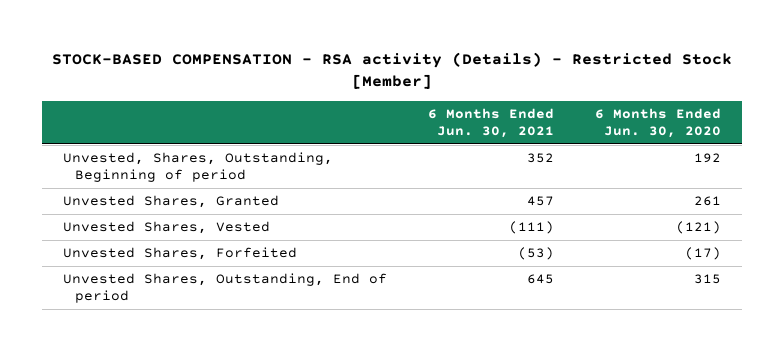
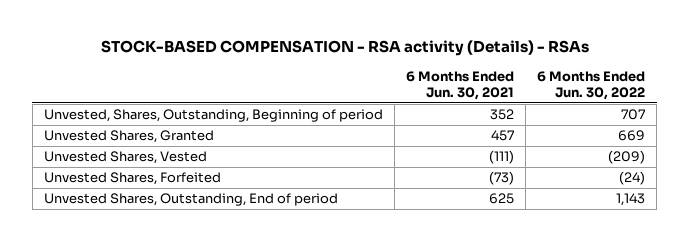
- STOCK-BASED COMPENSATION - RSA activity (Details) - Restricted Stock [Member]
+ STOCK-BASED COMPENSATION - RSA activity (Details) - RSAs
- | 6 Months Ended Jun. 30, 2021 | 6 Months Ended Jun. 30, 2020
+ | 6 Months Ended Jun. 30, 2021 | 6 Months Ended Jun. 30, 2022
- Unvested Shares, Forfeited | (53) | (17)
- Unvested Shares, Outstanding, End of period | 645 | 315
+ Unvested Shares, Forfeited | (73) | (24)
+ Unvested Shares, Outstanding, End of period | 625 | 1,143

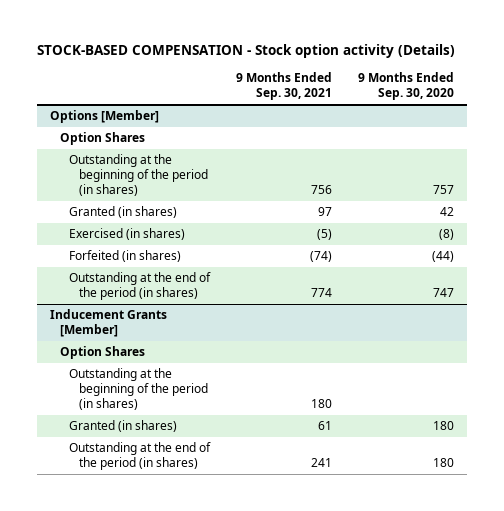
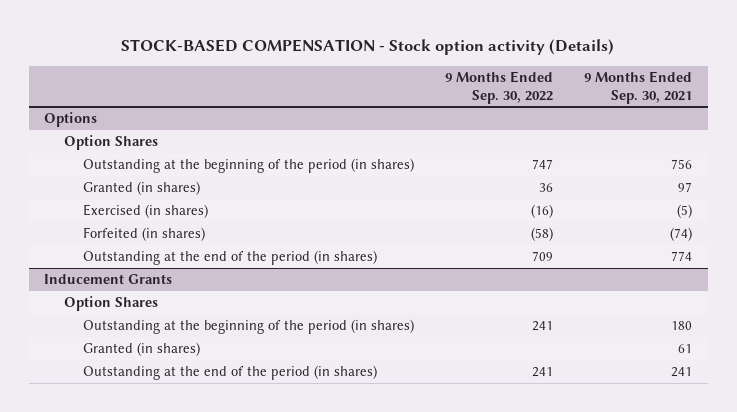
- | 9 Months Ended Sep. 30, 2021 | 9 Months Ended Sep. 30, 2020
+ | 9 Months Ended Sep. 30, 2022 | 9 Months Ended Sep. 30, 2021
- Options [Member]
+ Options
- Inducement Grants [Member]
+ Inducement Grants

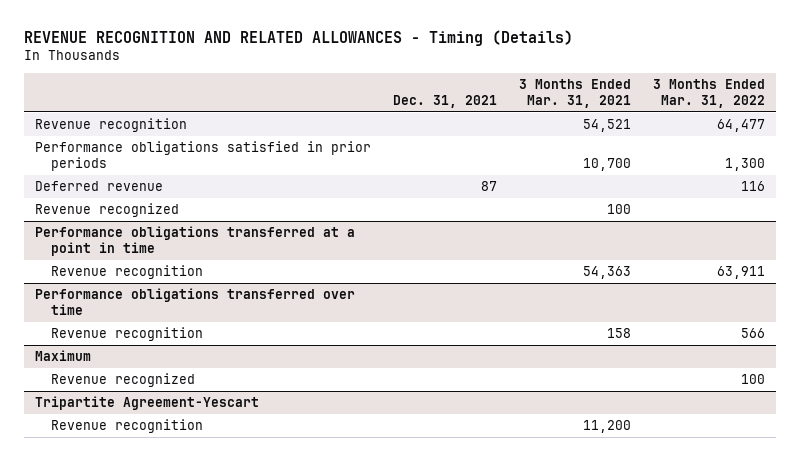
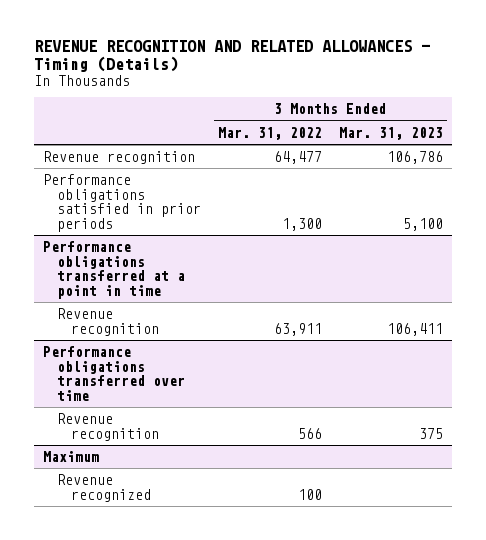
- | Dec. 31, 2021 | 3 Months Ended Mar. 31, 2021 | 3 Months Ended Mar. 31, 2022
+ | 3 Months Ended Mar. 31, 2022 | 3 Months Ended Mar. 31, 2023
- Deferred revenue | 87 | | 116
- Revenue recognized | | 100 |
- Tripartite Agreement-Yescart
- Revenue recognition | | 11,200 |

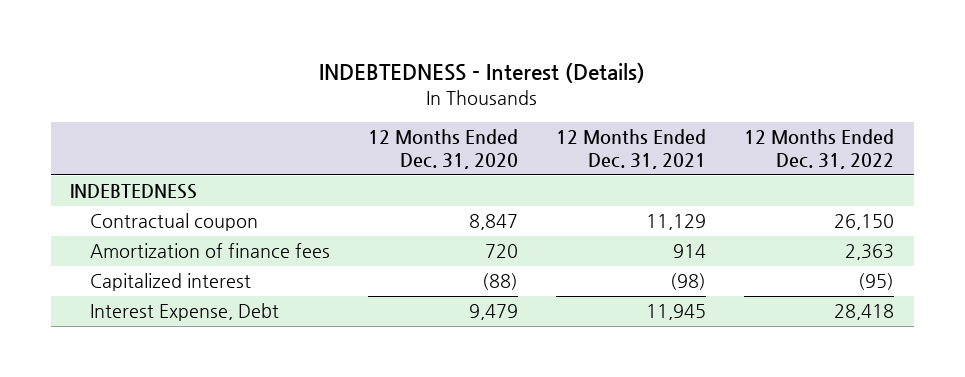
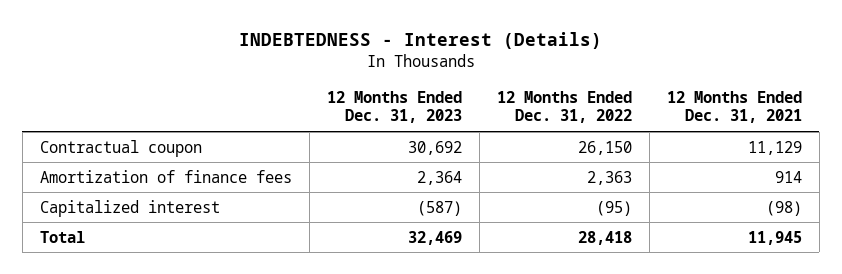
- | 12 Months Ended Dec. 31, 2020 | 12 Months Ended Dec. 31, 2021 | 12 Months Ended Dec. 31, 2022
+ | 12 Months Ended Dec. 31, 2023 | 12 Months Ended Dec. 31, 2022 | 12 Months Ended Dec. 31, 2021
- INDEBTEDNESS
- Interest Expense, Debt | 9,479 | 11,945 | 28,418
+ Total | 32,469 | 28,418 | 11,945

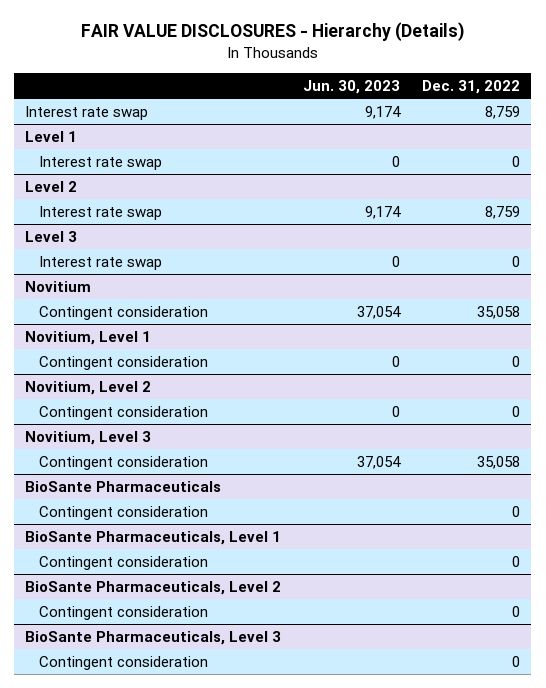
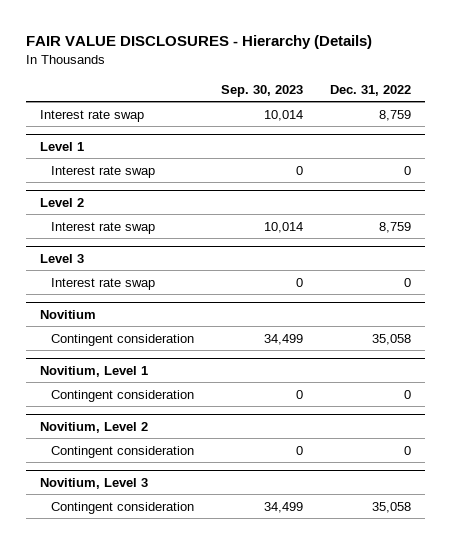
- | Jun. 30, 2023 | Dec. 31, 2022
+ | Sep. 30, 2023 | Dec. 31, 2022
- BioSante Pharmaceuticals
- Contingent consideration | | 0
- BioSante Pharmaceuticals, Level 1
- Contingent consideration | | 0
- BioSante Pharmaceuticals, Level 2
- Contingent consideration | | 0
- BioSante Pharmaceuticals, Level 3
- Contingent consideration | | 0

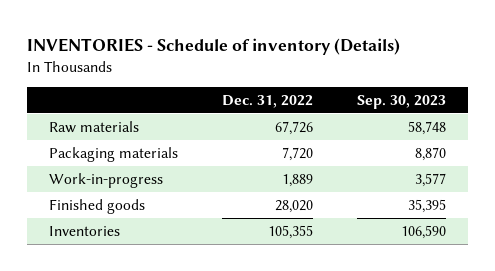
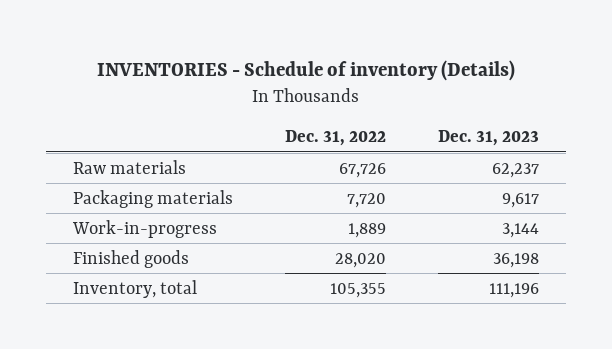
- | Dec. 31, 2022 | Sep. 30, 2023
+ | Dec. 31, 2022 | Dec. 31, 2023
- Inventories | 105,355 | 106,590
+ Inventory, total | 105,355 | 111,196

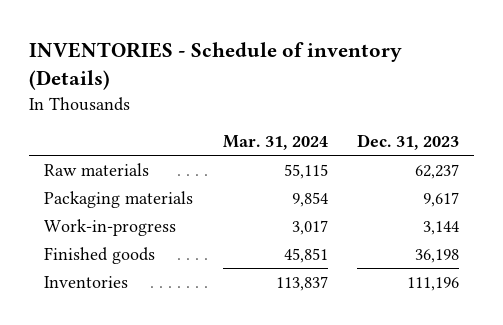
- | Dec. 31, 2022 | Dec. 31, 2023
+ | Mar. 31, 2024 | Dec. 31, 2023
- Inventory, total | 105,355 | 111,196
+ Inventories | 113,837 | 111,196

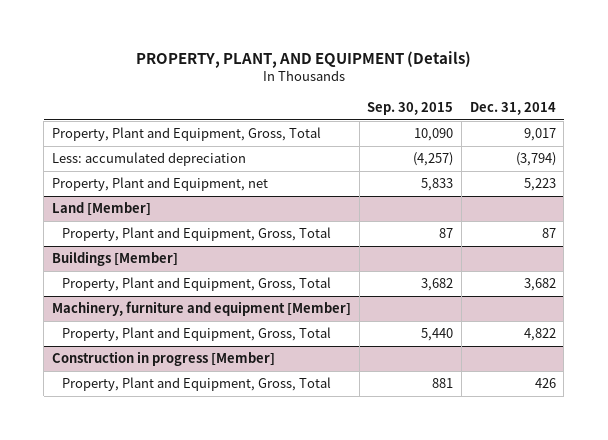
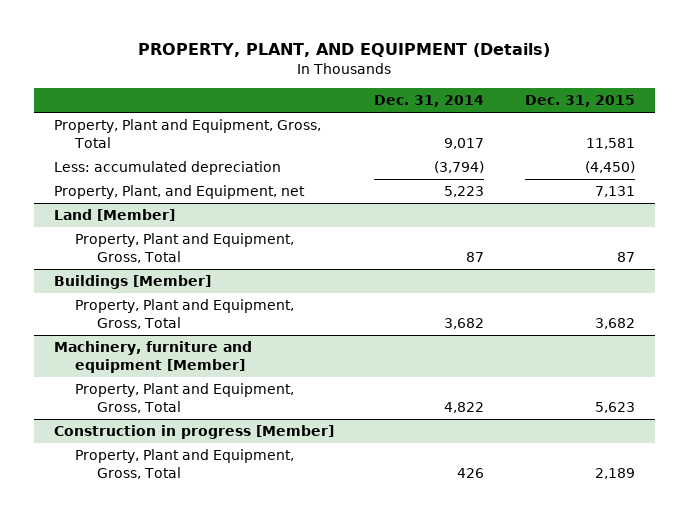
- | Sep. 30, 2015 | Dec. 31, 2014
+ | Dec. 31, 2014 | Dec. 31, 2015
- Property, Plant and Equipment, net | 5,833 | 5,223
+ Property, Plant, and Equipment, net | 5,223 | 7,131

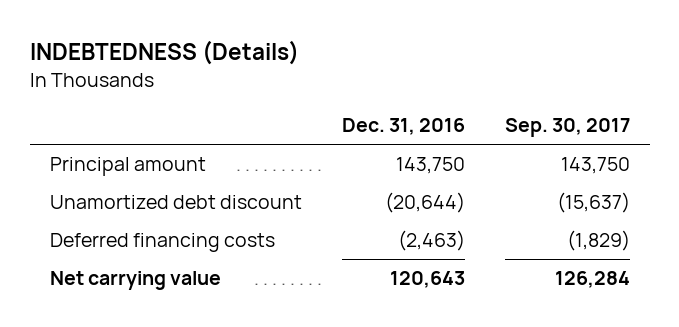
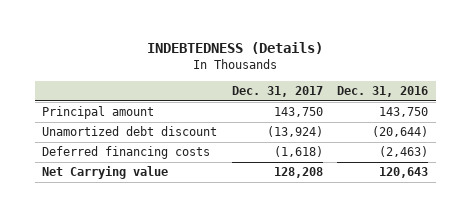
- | Dec. 31, 2016 | Sep. 30, 2017
+ | Dec. 31, 2017 | Dec. 31, 2016
- Net carrying value | 120,643 | 126,284
+ Net Carrying value | 128,208 | 120,643

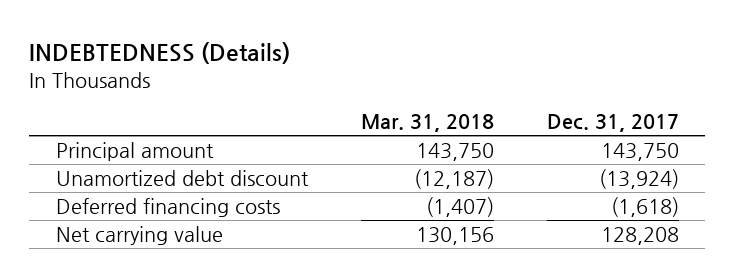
- | Dec. 31, 2017 | Dec. 31, 2016
+ | Mar. 31, 2018 | Dec. 31, 2017
- Net Carrying value | 128,208 | 120,643
+ Net carrying value | 130,156 | 128,208

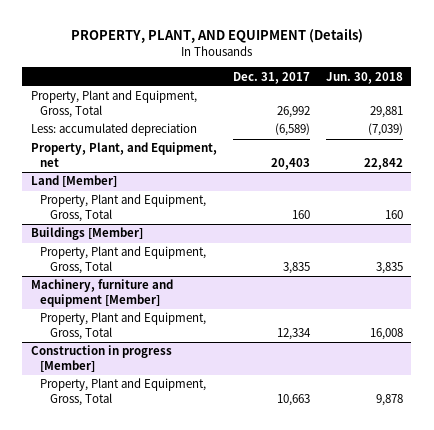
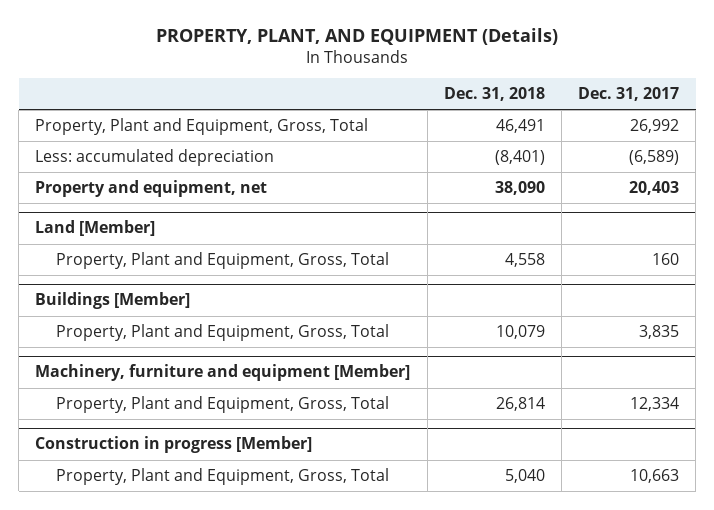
- | Dec. 31, 2017 | Jun. 30, 2018
+ | Dec. 31, 2018 | Dec. 31, 2017
- Property, Plant, and Equipment, net | 20,403 | 22,842
+ Property and equipment, net | 38,090 | 20,403

